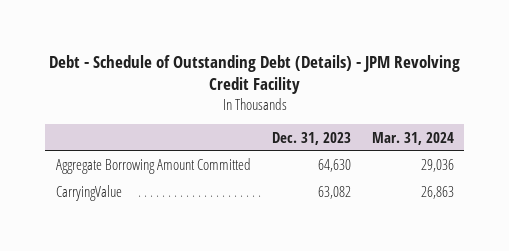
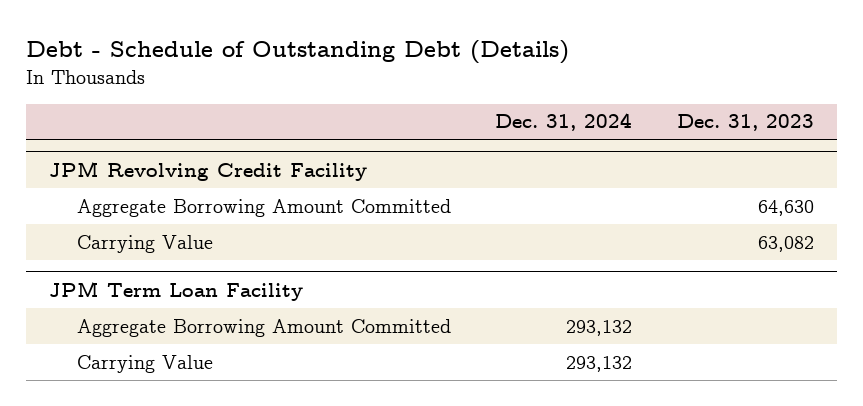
- Debt - Schedule of Outstanding Debt (Details) - JPM Revolving Credit Facility
+ Debt - Schedule of Outstanding Debt (Details)
- | Dec. 31, 2023 | Mar. 31, 2024
+ | Dec. 31, 2024 | Dec. 31, 2023
+ JPM Revolving Credit Facility
- CarryingValue | 63,082 | 26,863
+ Carrying Value | | 63,082
+ JPM Term Loan Facility
+ Aggregate Borrowing Amount Committed | 293,132 |
+ Carrying Value | 293,132 |

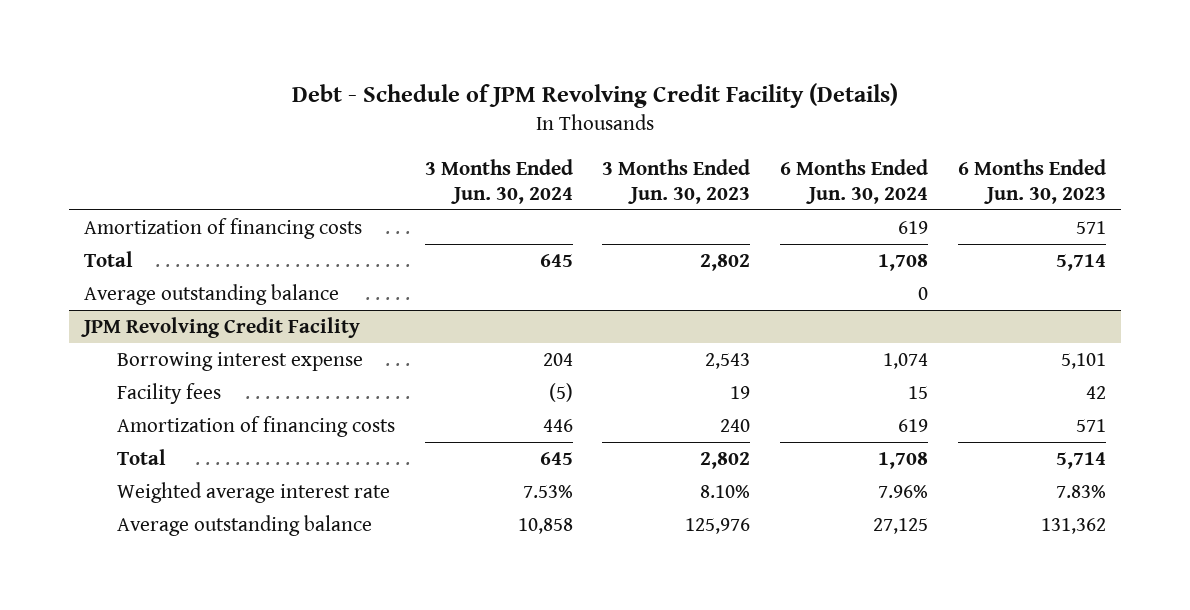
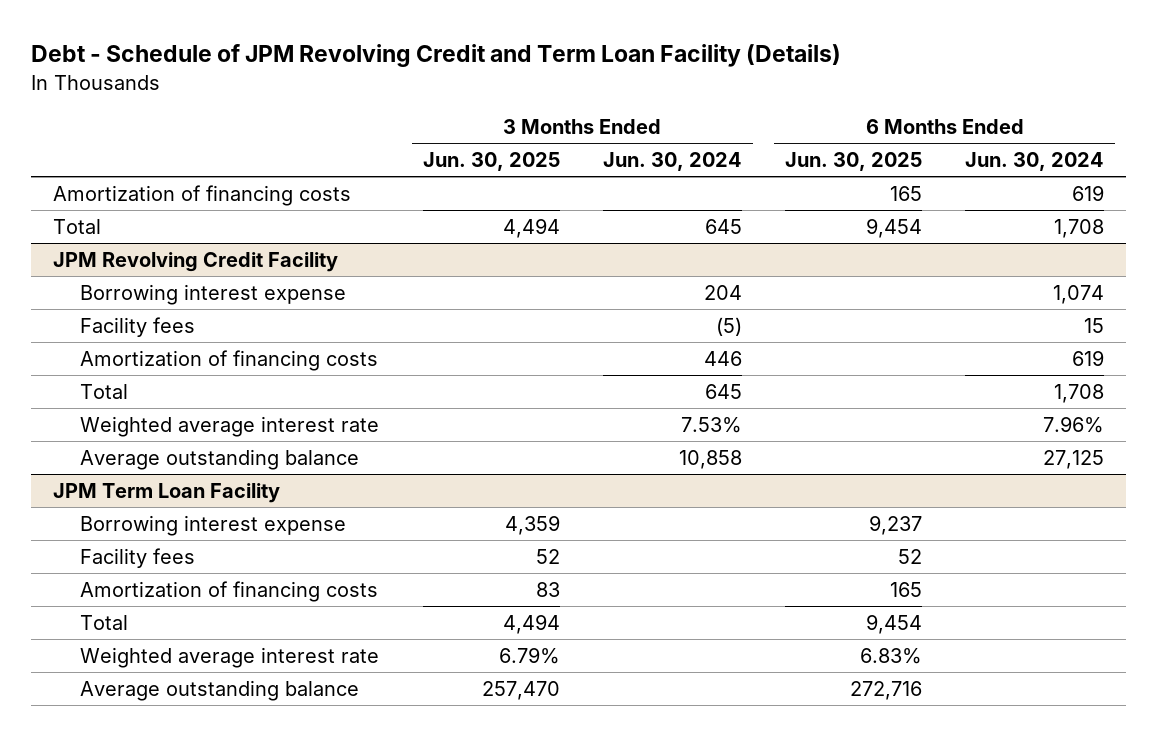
- Debt - Schedule of JPM Revolving Credit Facility (Details)
+ Debt - Schedule of JPM Revolving Credit and Term Loan Facility (Details)
- | 3 Months Ended Jun. 30, 2024 | 3 Months Ended Jun. 30, 2023 | 6 Months Ended Jun. 30, 2024 | 6 Months Ended Jun. 30, 2023
+ | 3 Months Ended Jun. 30, 2025 | 3 Months Ended Jun. 30, 2024 | 6 Months Ended Jun. 30, 2025 | 6 Months Ended Jun. 30, 2024
- Average outstanding balance | | | 0 |
+ JPM Term Loan Facility
+ Borrowing interest expense | 4,359 | | 9,237 |
+ Facility fees | 52 | | 52 |
+ Amortization of financing costs | 83 | | 165 |
+ Total | 4,494 | | 9,454 |
+ Weighted average interest rate | 6.79% | | 6.83% |
+ Average outstanding balance | 257,470 | | 272,716 |

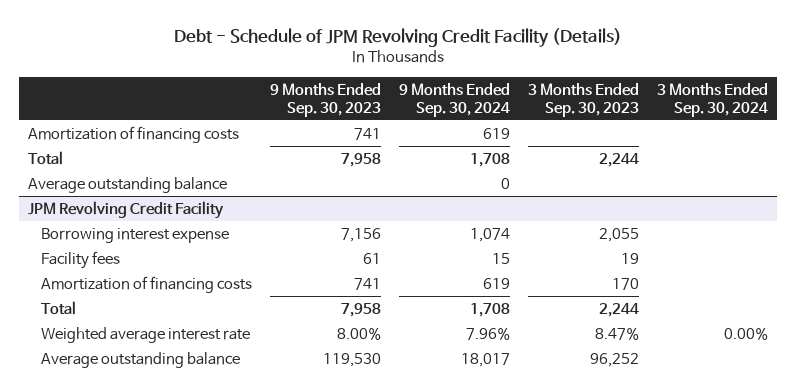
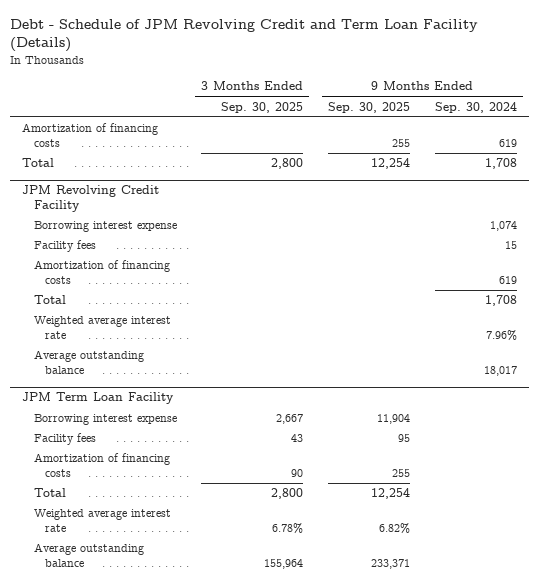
- Debt - Schedule of JPM Revolving Credit Facility (Details)
+ Debt - Schedule of JPM Revolving Credit and Term Loan Facility (Details)
- | 9 Months Ended Sep. 30, 2023 | 9 Months Ended Sep. 30, 2024 | 3 Months Ended Sep. 30, 2023 | 3 Months Ended Sep. 30, 2024
+ | 3 Months Ended Sep. 30, 2025 | 9 Months Ended Sep. 30, 2025 | 9 Months Ended Sep. 30, 2024
- Average outstanding balance | | 0 | |
+ JPM Term Loan Facility
+ Borrowing interest expense | 2,667 | 11,904 |
+ Facility fees | 43 | 95 |
+ Amortization of financing costs | 90 | 255 |
+ Total | 2,800 | 12,254 |
+ Weighted average interest rate | 6.78% | 6.82% |
+ Average outstanding balance | 155,964 | 233,371 |

